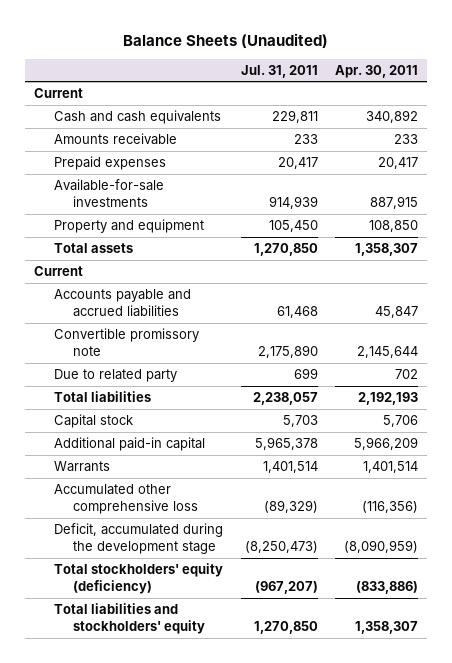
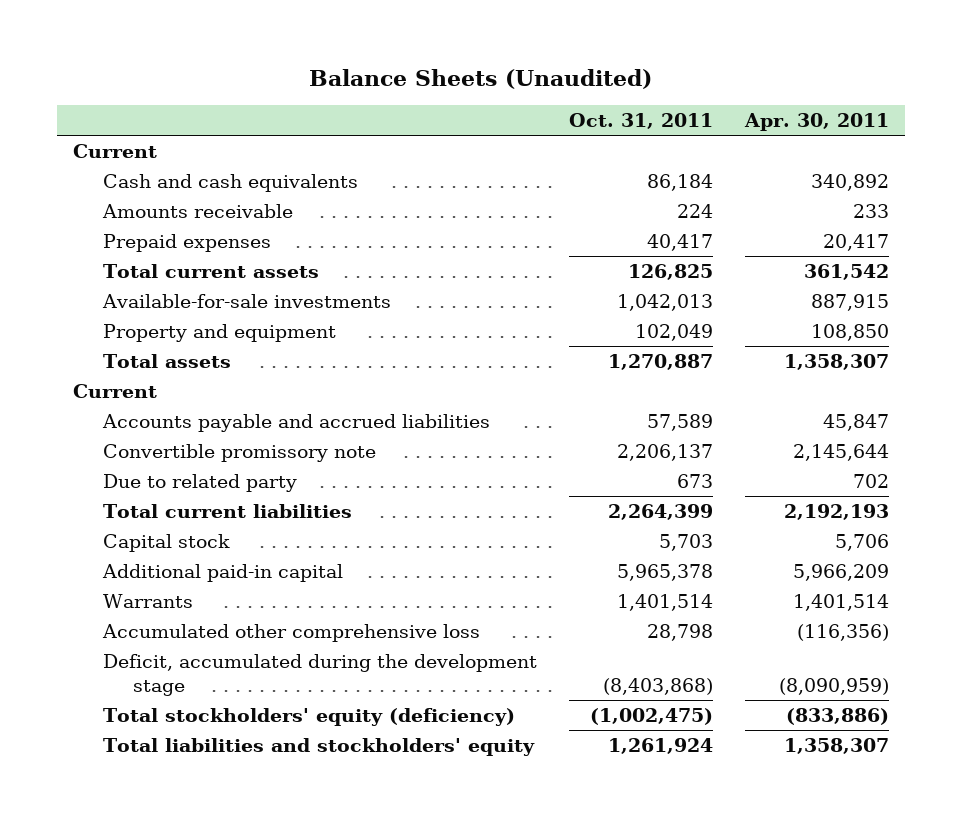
- | Jul. 31, 2011 | Apr. 30, 2011
+ | Oct. 31, 2011 | Apr. 30, 2011
+ Total current assets | 126,825 | 361,542
- Total liabilities | 2,238,057 | 2,192,193
+ Total current liabilities | 2,264,399 | 2,192,193

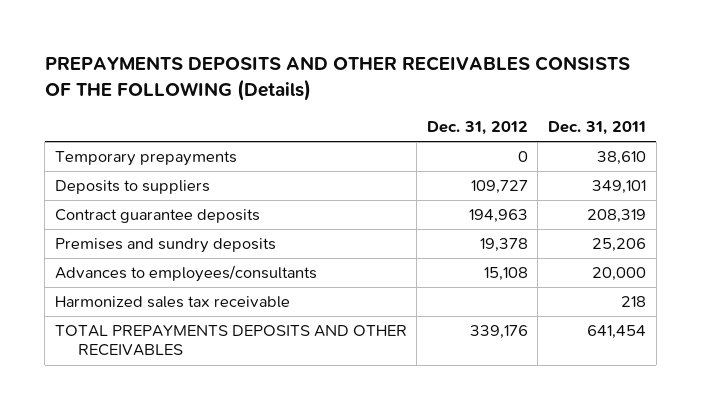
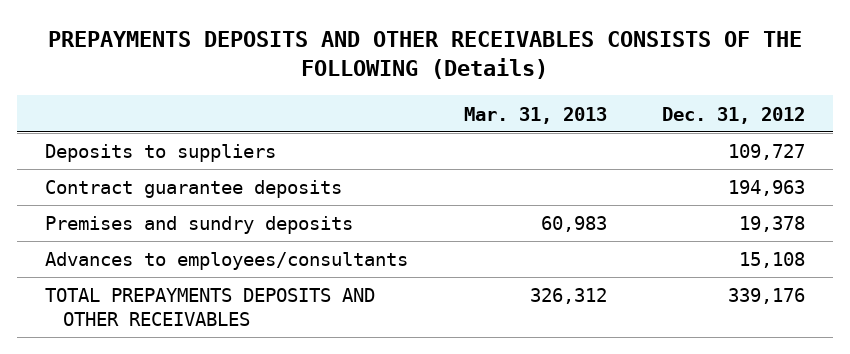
- | Dec. 31, 2012 | Dec. 31, 2011
+ | Mar. 31, 2013 | Dec. 31, 2012
- Temporary prepayments | 0 | 38,610
- Harmonized sales tax receivable | | 218

